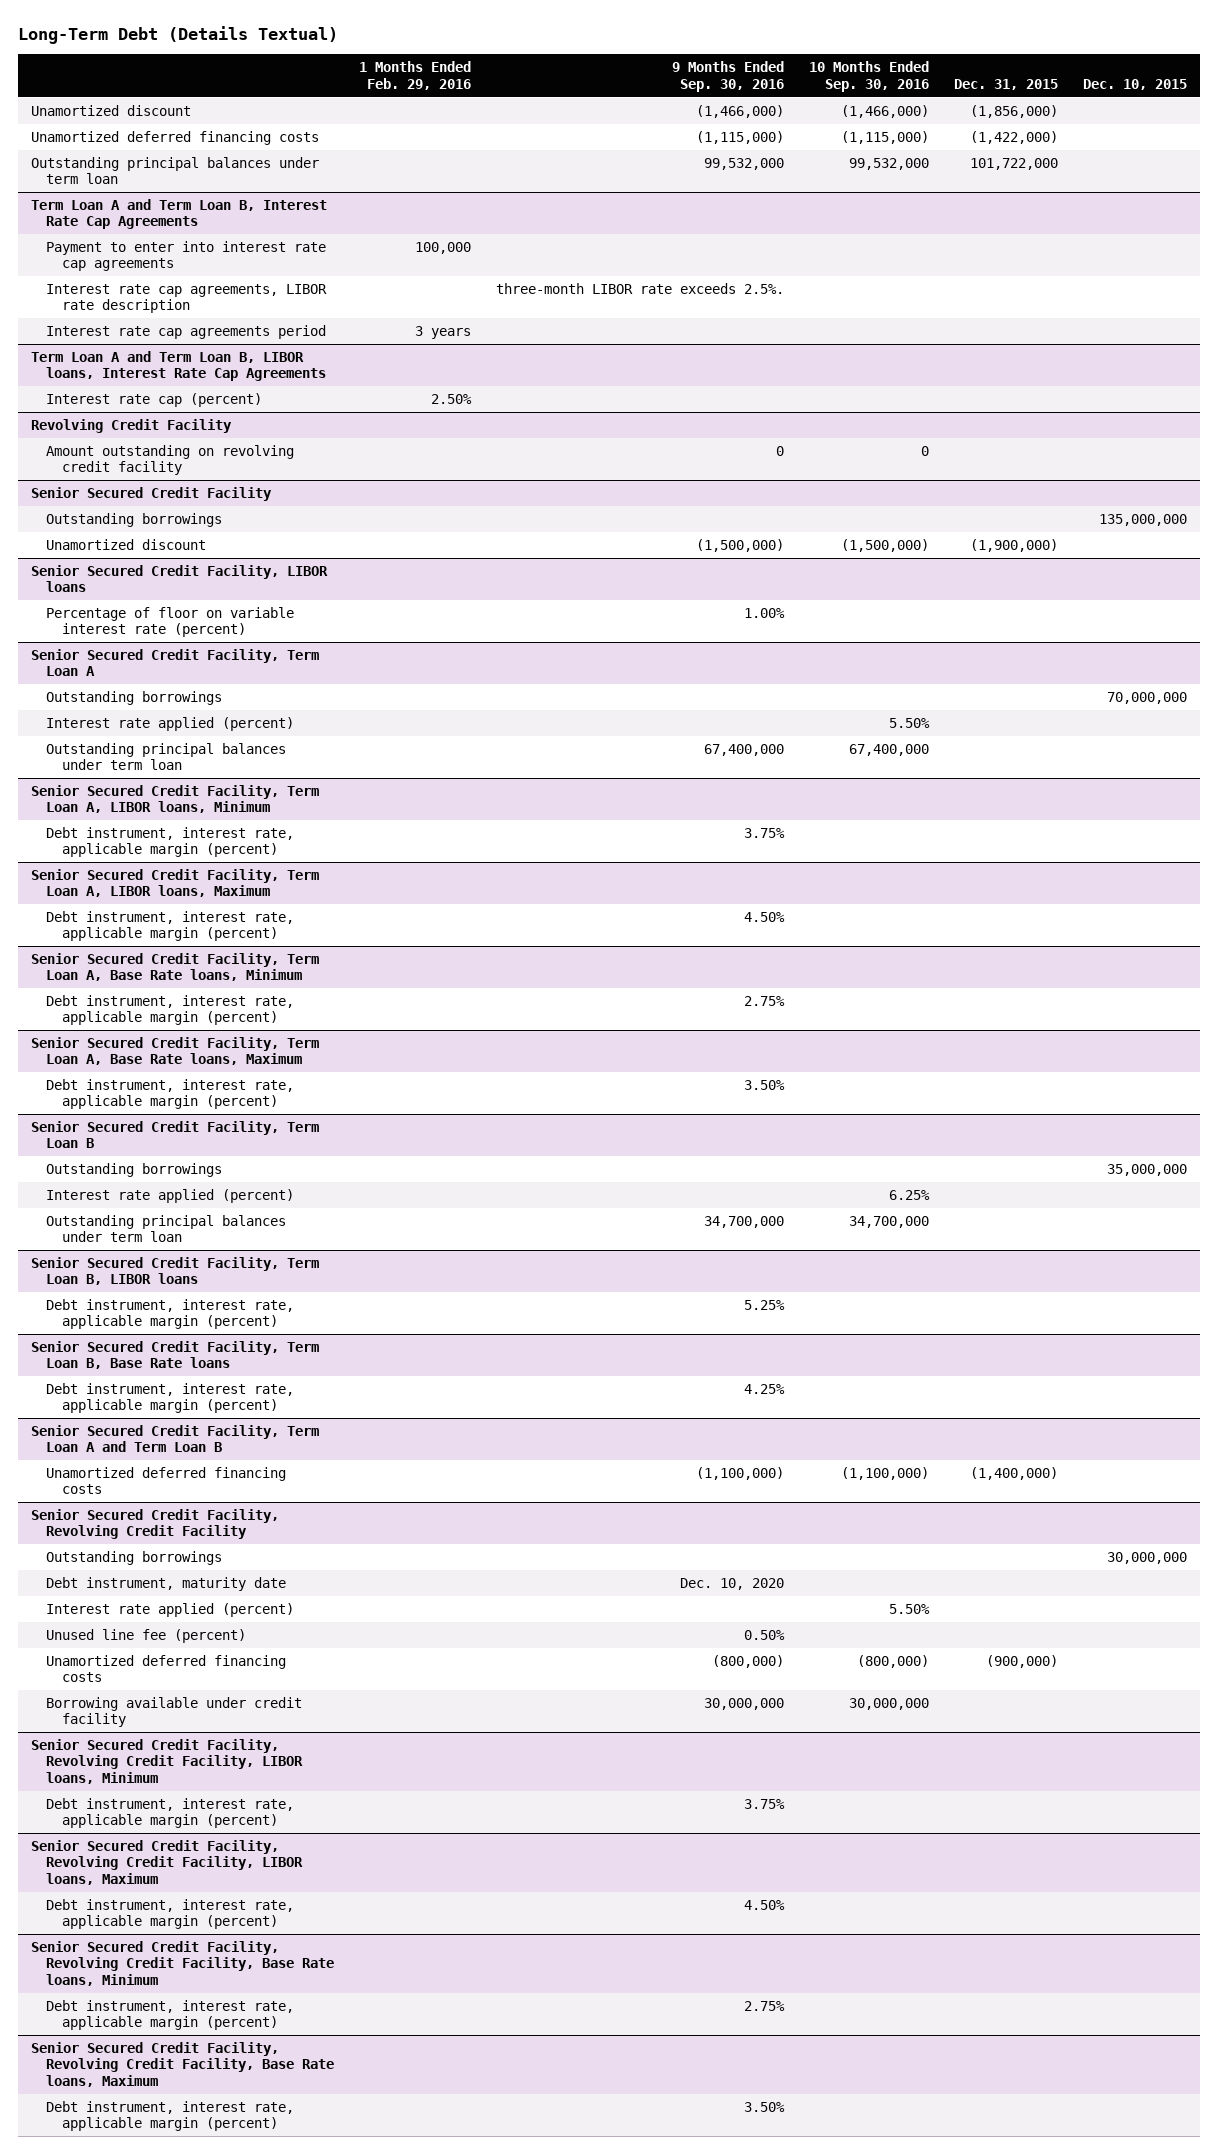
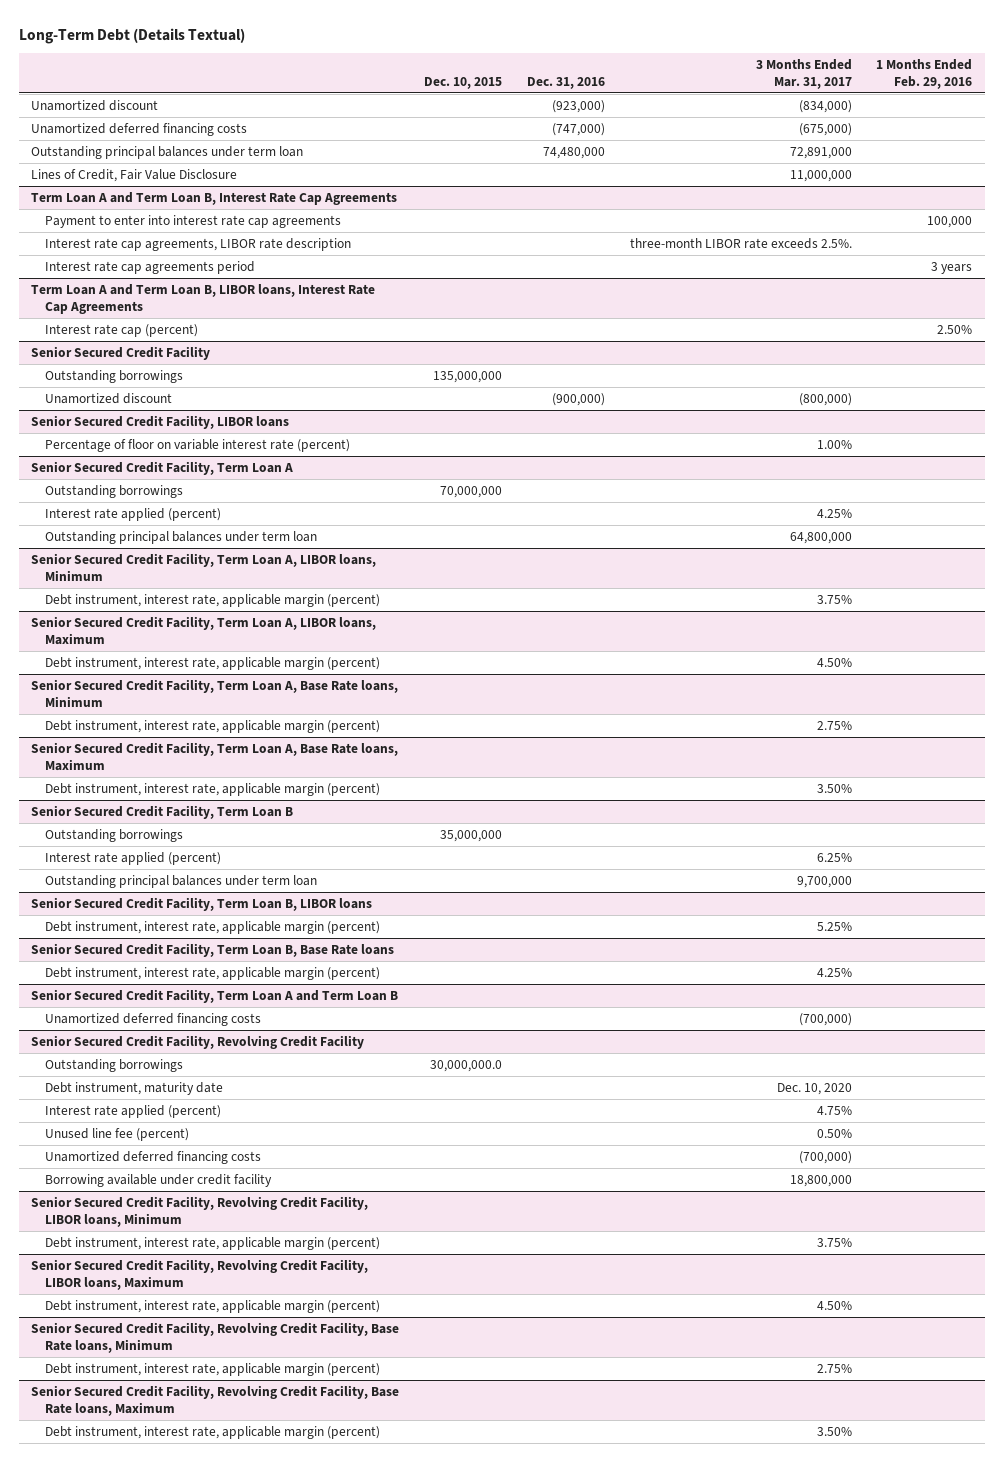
- | 1 Months Ended Feb. 29, 2016 | 9 Months Ended Sep. 30, 2016 | 10 Months Ended Sep. 30, 2016 | Dec. 31, 2015 | Dec. 10, 2015
+ | Dec. 10, 2015 | Dec. 31, 2016 | 3 Months Ended Mar. 31, 2017 | 1 Months Ended Feb. 29, 2016
+ Lines of Credit, Fair Value Disclosure | | | 11,000,000 |
- Revolving Credit Facility
- Amount outstanding on revolving credit facility | | 0 | 0 | |
@ Senior Secured Credit Facility, Revolving Credit Facility
- Outstanding borrowings | | | | | 30,000,000
+ Outstanding borrowings | 30,000,000.0 | | |

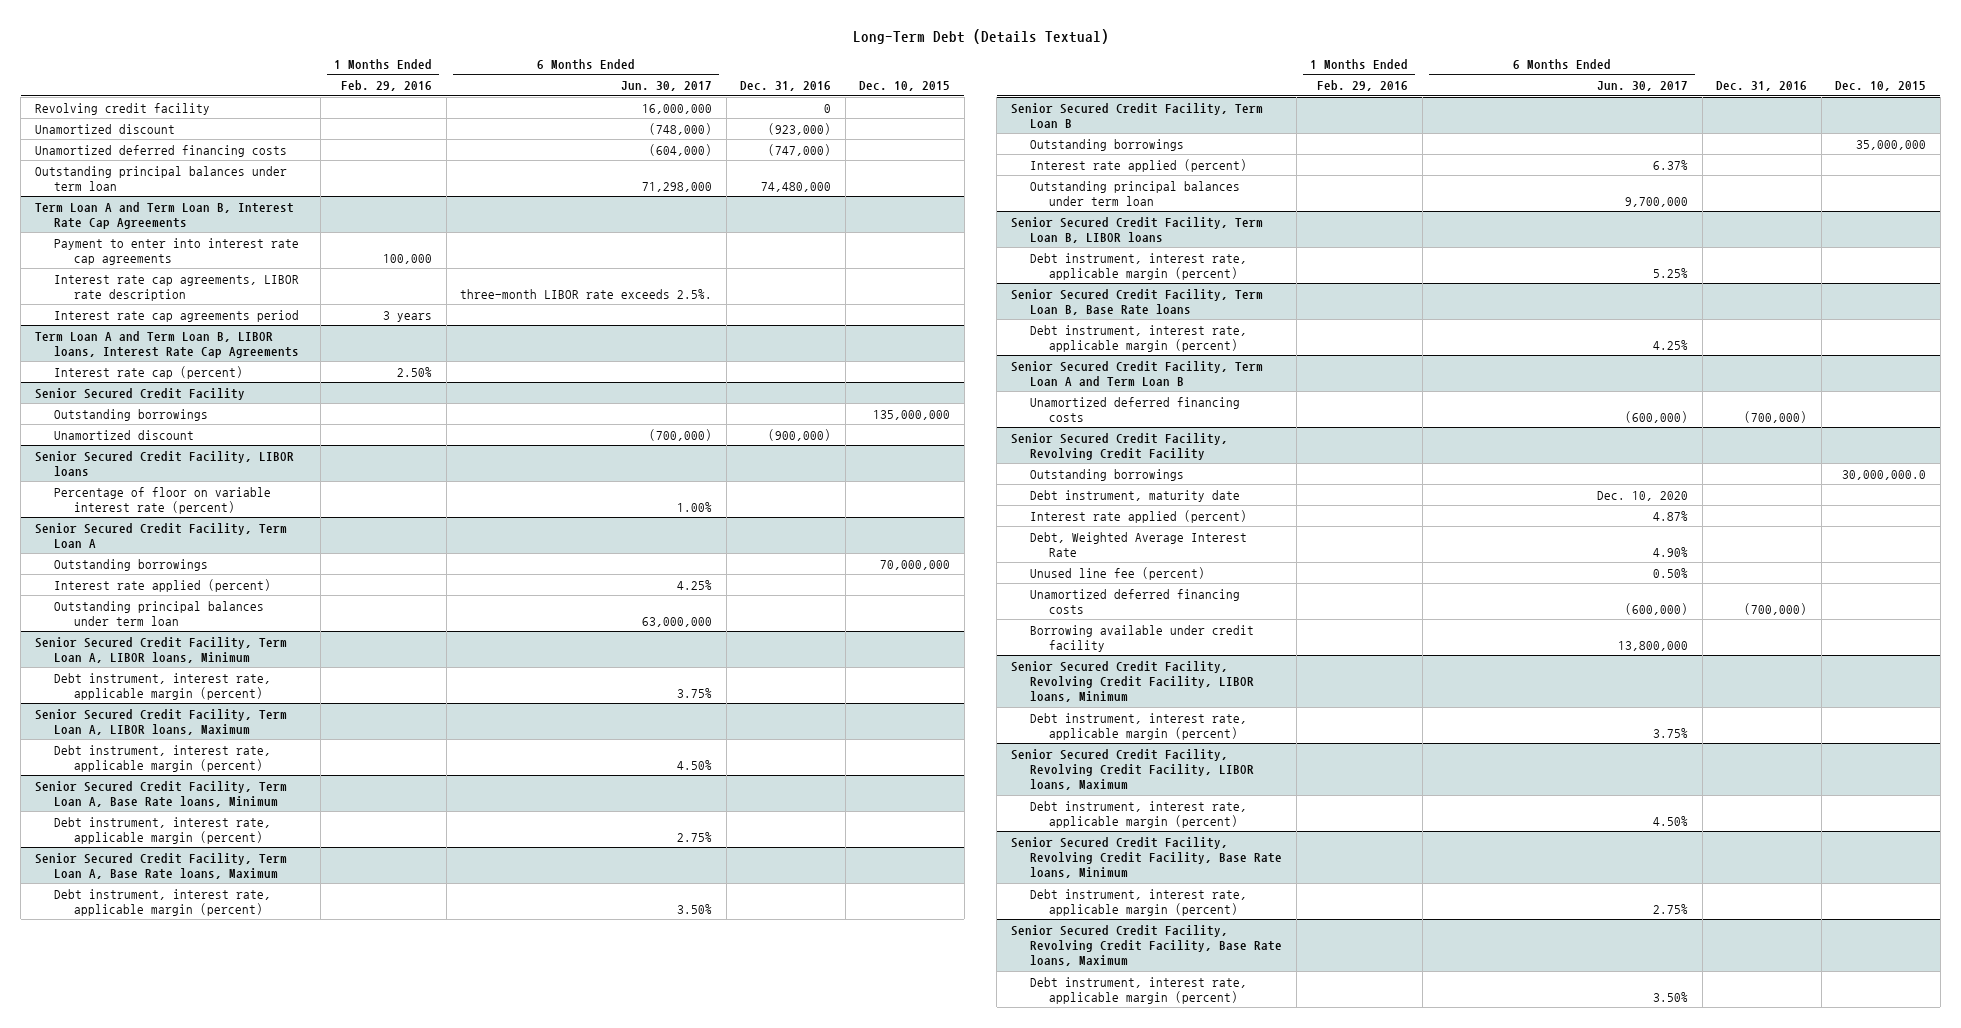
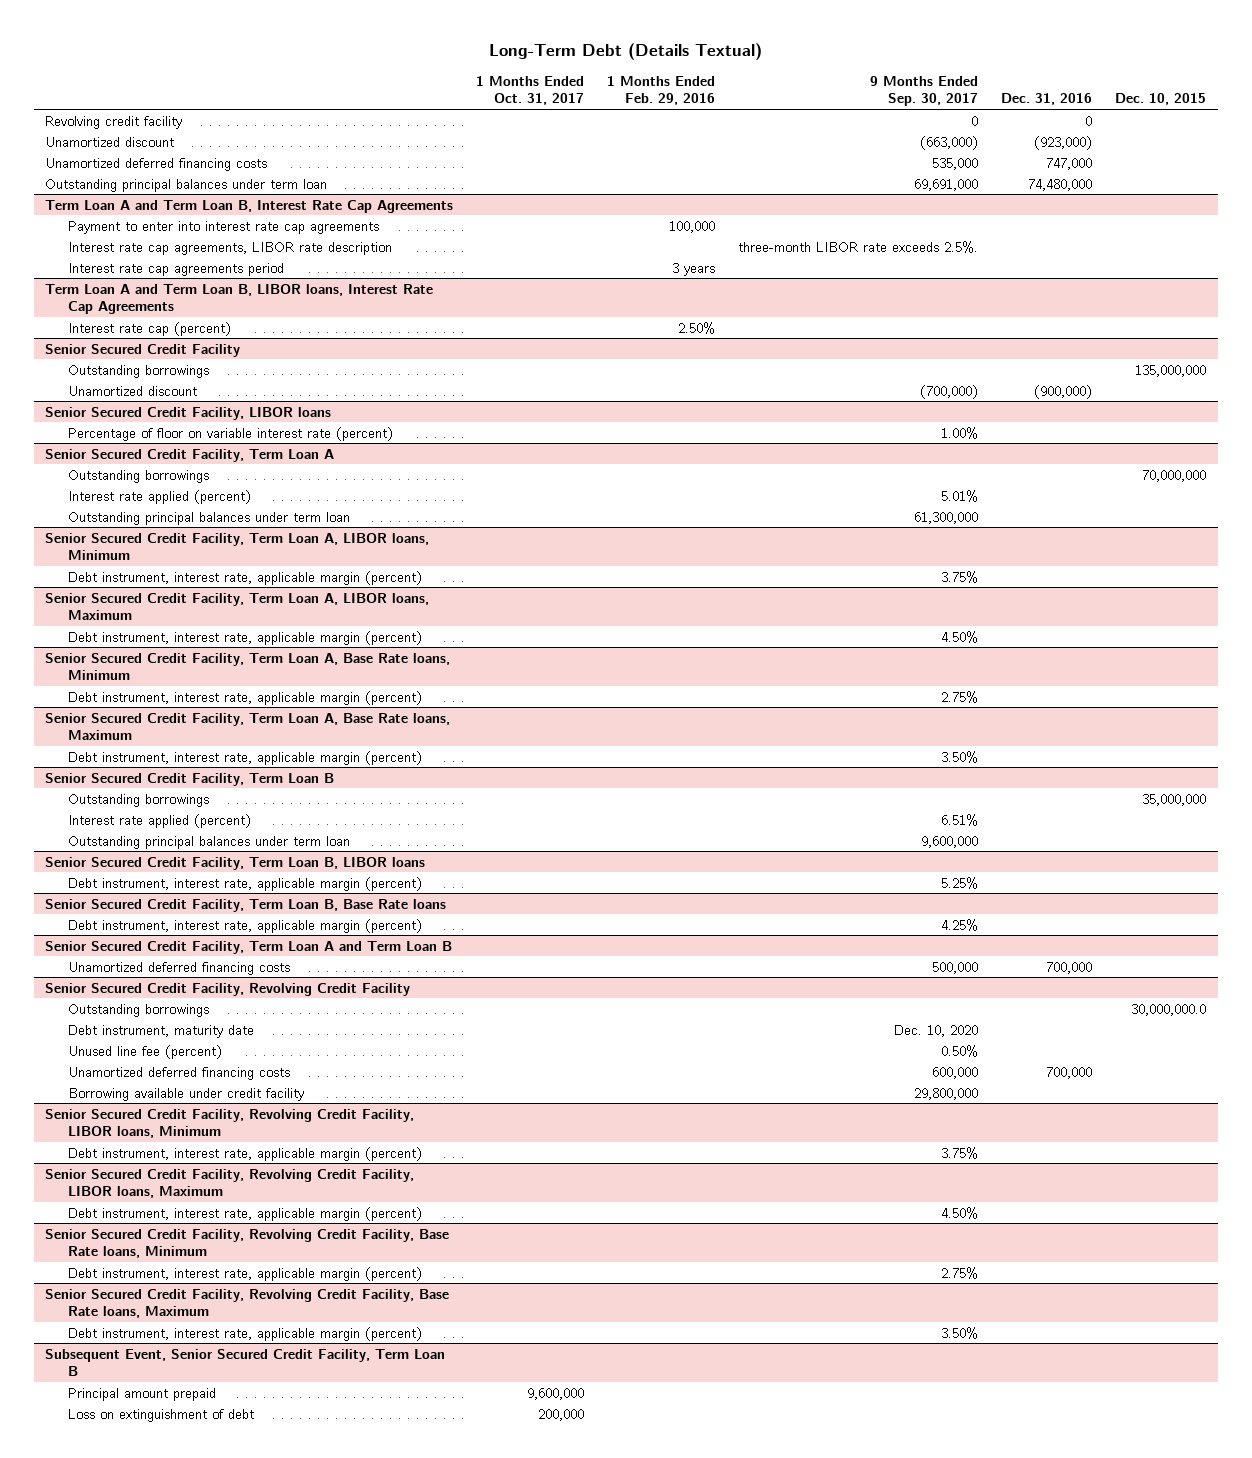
- | 1 Months Ended Feb. 29, 2016 | 6 Months Ended Jun. 30, 2017 | Dec. 31, 2016 | Dec. 10, 2015
+ | 1 Months Ended Oct. 31, 2017 | 1 Months Ended Feb. 29, 2016 | 9 Months Ended Sep. 30, 2017 | Dec. 31, 2016 | Dec. 10, 2015
- Unamortized deferred financing costs | | (604,000) | (747,000) |
+ Unamortized deferred financing costs | | | 535,000 | 747,000 |
@ Senior Secured Credit Facility, Term Loan A and Term Loan B
- Unamortized deferred financing costs | | (600,000) | (700,000) |
+ Unamortized deferred financing costs | | | 500,000 | 700,000 |
@ Senior Secured Credit Facility, Revolving Credit Facility
- Interest rate applied (percent) | | 4.87% | |
- Debt, Weighted Average Interest Rate | | 4.90% | |
- Unamortized deferred financing costs | | (600,000) | (700,000) |
+ Unamortized deferred financing costs | | | 600,000 | 700,000 |
+ Subsequent Event, Senior Secured Credit Facility, Term Loan B
+ Principal amount prepaid | 9,600,000 | | | |
+ Loss on extinguishment of debt | 200,000 | | | |

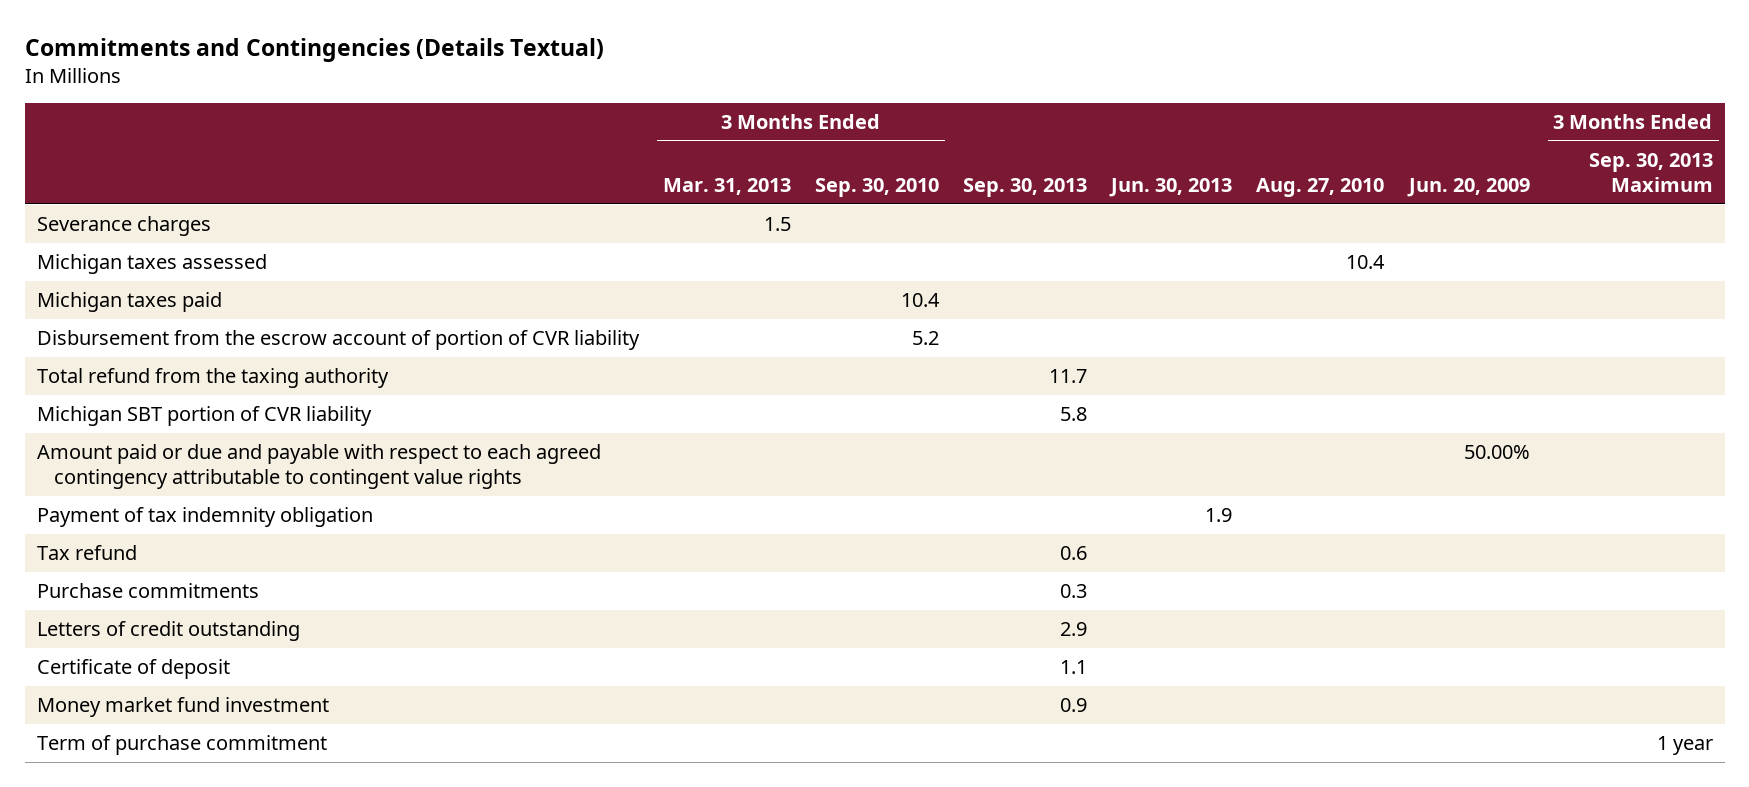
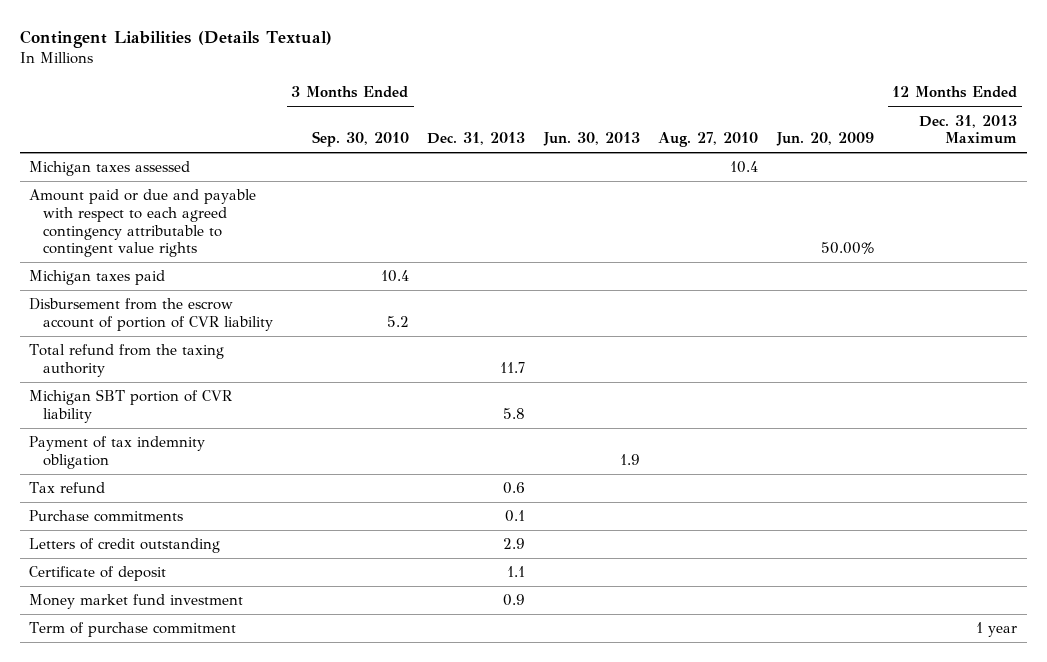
- Commitments and Contingencies (Details Textual)
+ Contingent Liabilities (Details Textual)
- | 3 Months Ended Mar. 31, 2013 | 3 Months Ended Sep. 30, 2010 | Sep. 30, 2013 | Jun. 30, 2013 | Aug. 27, 2010 | Jun. 20, 2009 | 3 Months Ended Sep. 30, 2013 Maximum
+ | 3 Months Ended Sep. 30, 2010 | Dec. 31, 2013 | Jun. 30, 2013 | Aug. 27, 2010 | Jun. 20, 2009 | 12 Months Ended Dec. 31, 2013 Maximum
- Severance charges | 1.5 | | | | | |
moved up: Amount paid or due and payable with respect to each agreed contingency attributable to contingent value rights | | | | | 50.00% |

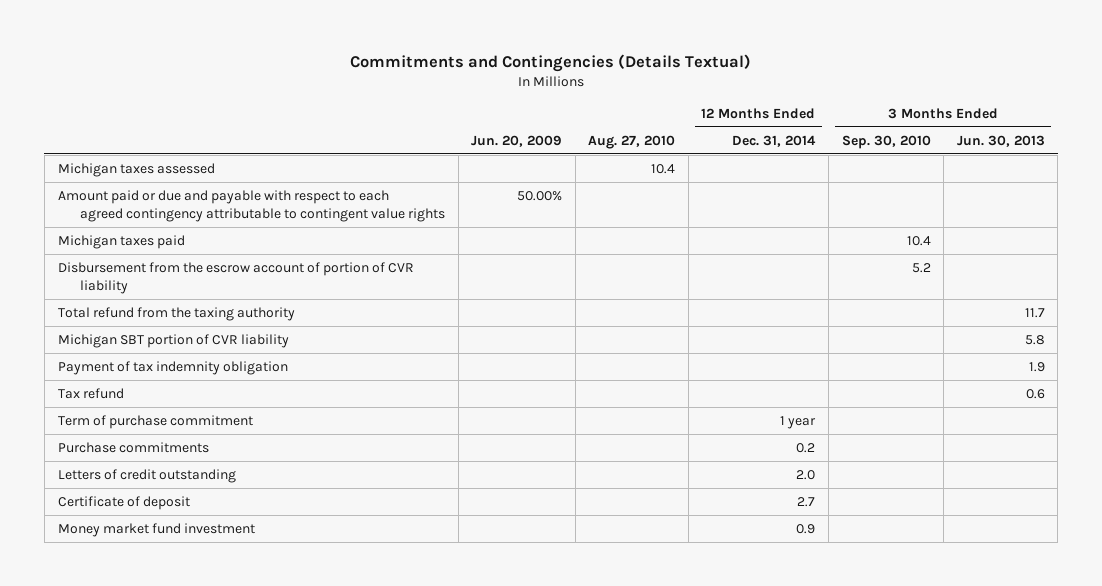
- Contingent Liabilities (Details Textual)
+ Commitments and Contingencies (Details Textual)
- | 3 Months Ended Sep. 30, 2010 | Dec. 31, 2013 | Jun. 30, 2013 | Aug. 27, 2010 | Jun. 20, 2009 | 12 Months Ended Dec. 31, 2013 Maximum
+ | Jun. 20, 2009 | Aug. 27, 2010 | 12 Months Ended Dec. 31, 2014 | 3 Months Ended Sep. 30, 2010 | 3 Months Ended Jun. 30, 2013
moved up: Term of purchase commitment | | | 1 year | |

